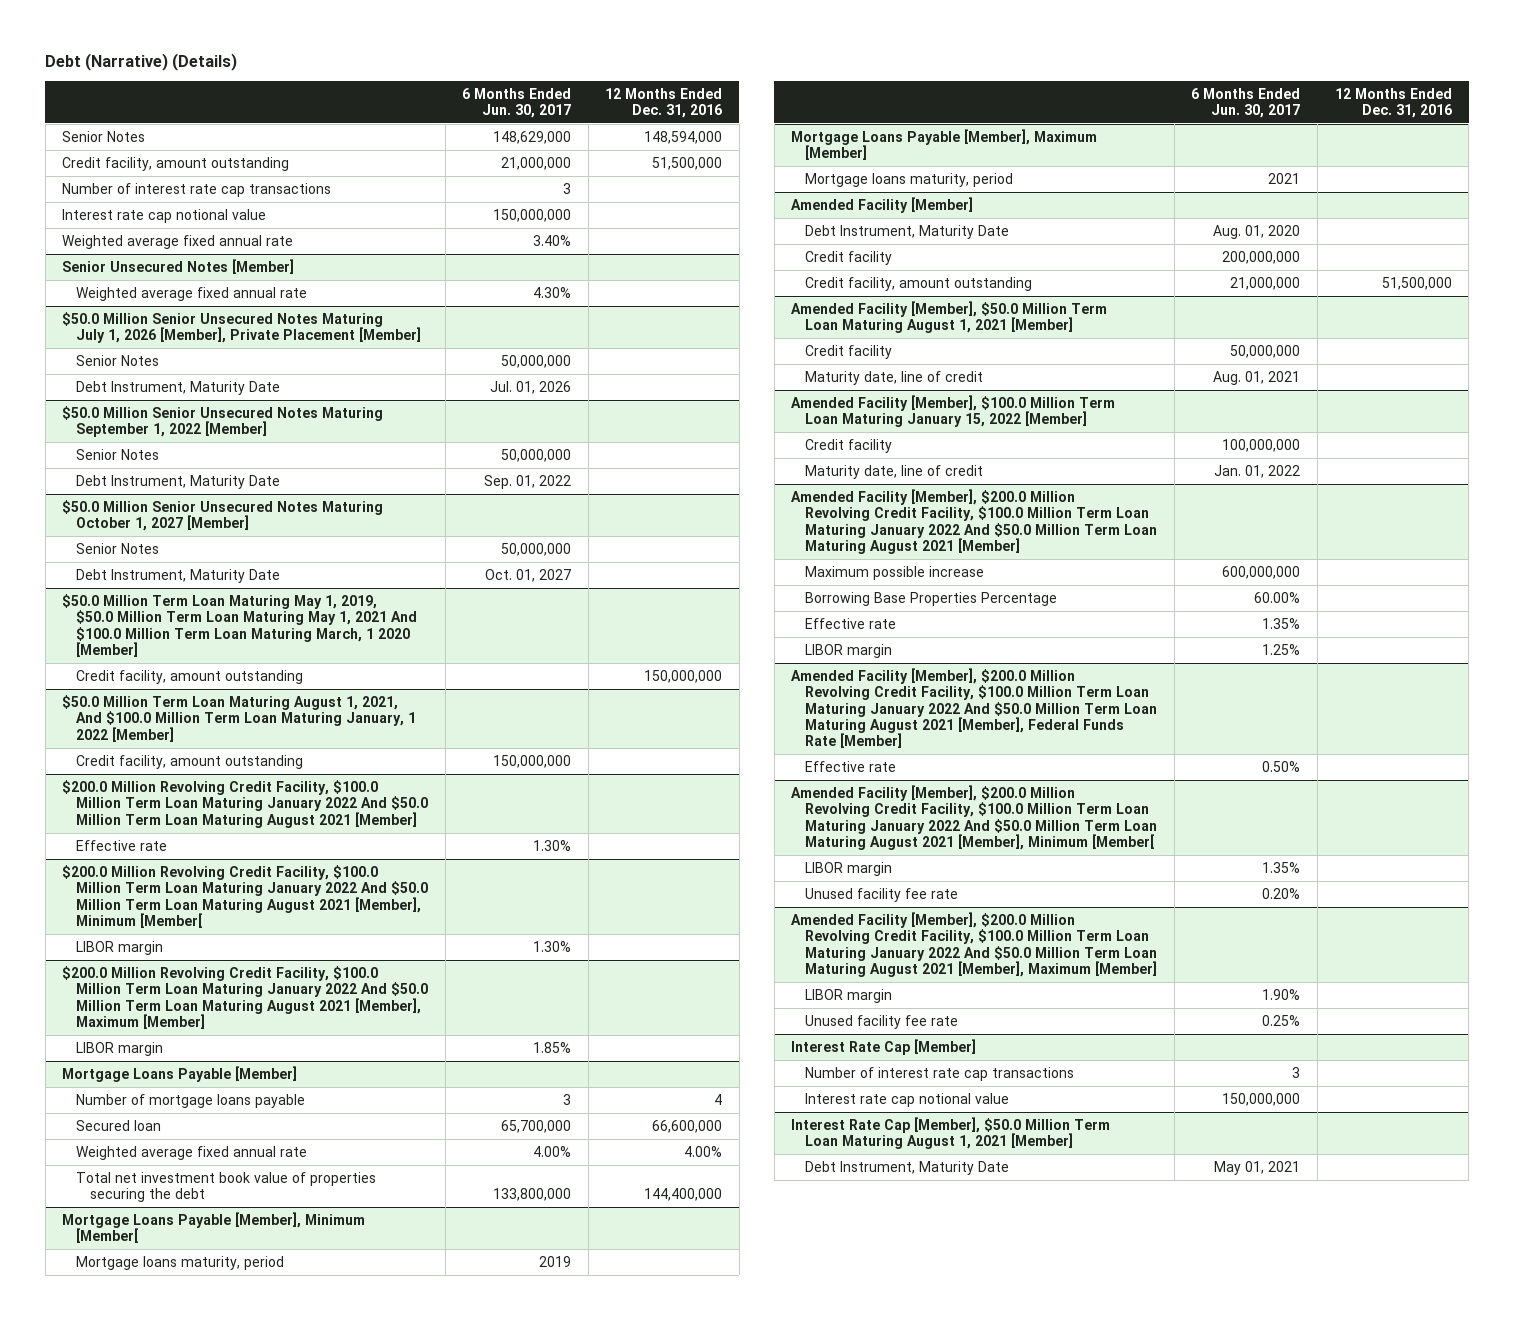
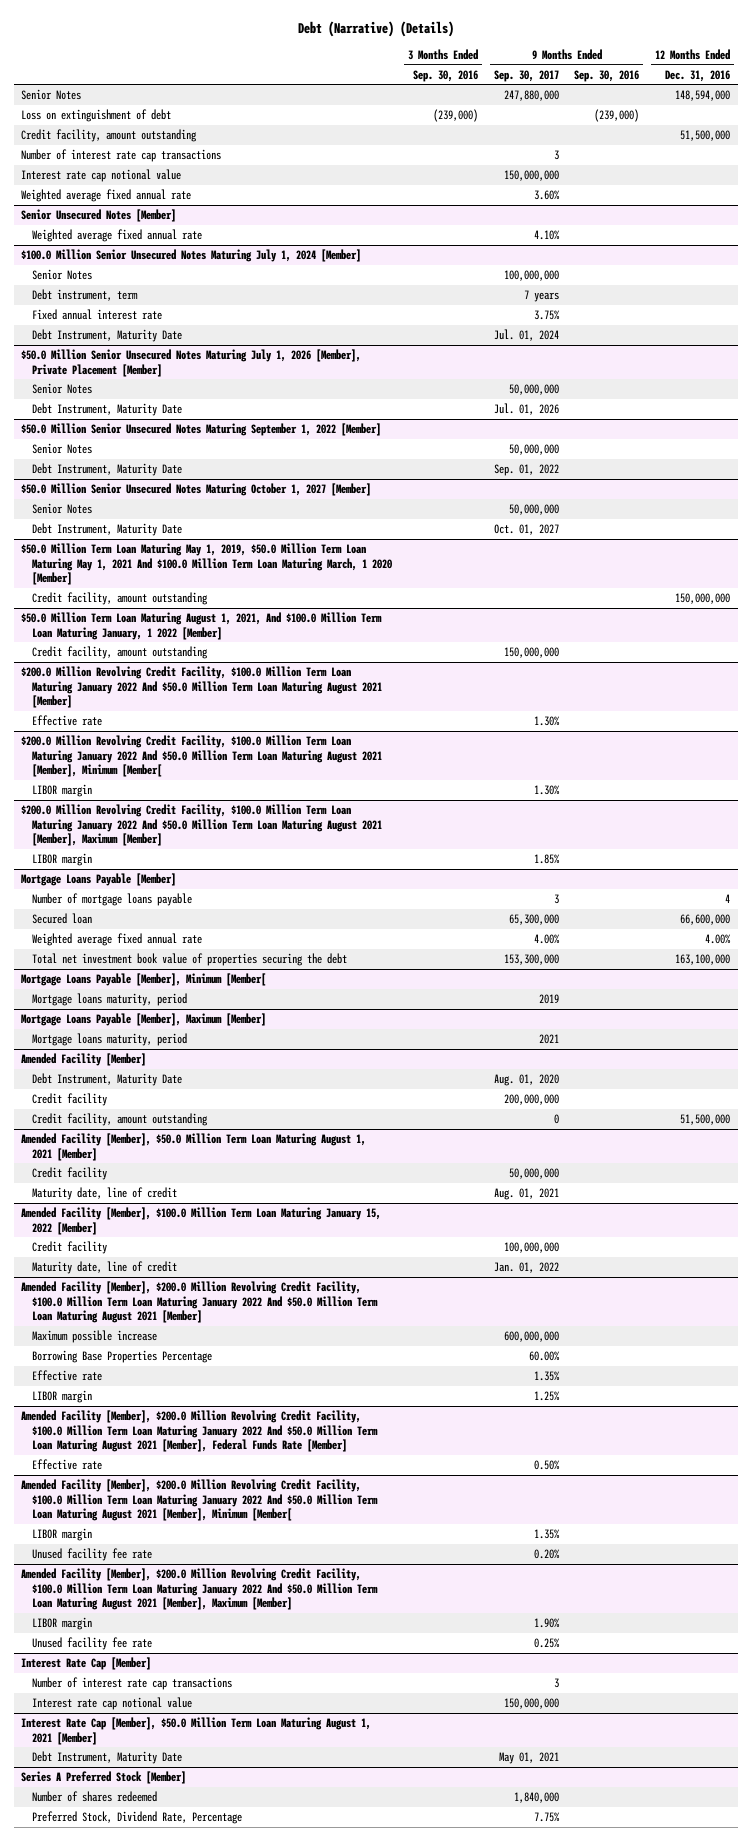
- | 6 Months Ended Jun. 30, 2017 | 12 Months Ended Dec. 31, 2016
+ | 3 Months Ended Sep. 30, 2016 | 9 Months Ended Sep. 30, 2017 | 9 Months Ended Sep. 30, 2016 | 12 Months Ended Dec. 31, 2016
+ Loss on extinguishment of debt | (239,000) | | (239,000) |
+ $100.0 Million Senior Unsecured Notes Maturing July 1, 2024 [Member]
+ Senior Notes | | 100,000,000 | |
+ Debt instrument, term | | 7 years | |
+ Fixed annual interest rate | | 3.75% | |
+ Debt Instrument, Maturity Date | | Jul. 01, 2024 | |
@ Mortgage Loans Payable [Member]
- Total net investment book value of properties securing the debt | 133,800,000 | 144,400,000
+ Total net investment book value of properties securing the debt | | 153,300,000 | | 163,100,000
+ Series A Preferred Stock [Member]
+ Number of shares redeemed | | 1,840,000 | |
+ Preferred Stock, Dividend Rate, Percentage | | 7.75% | |

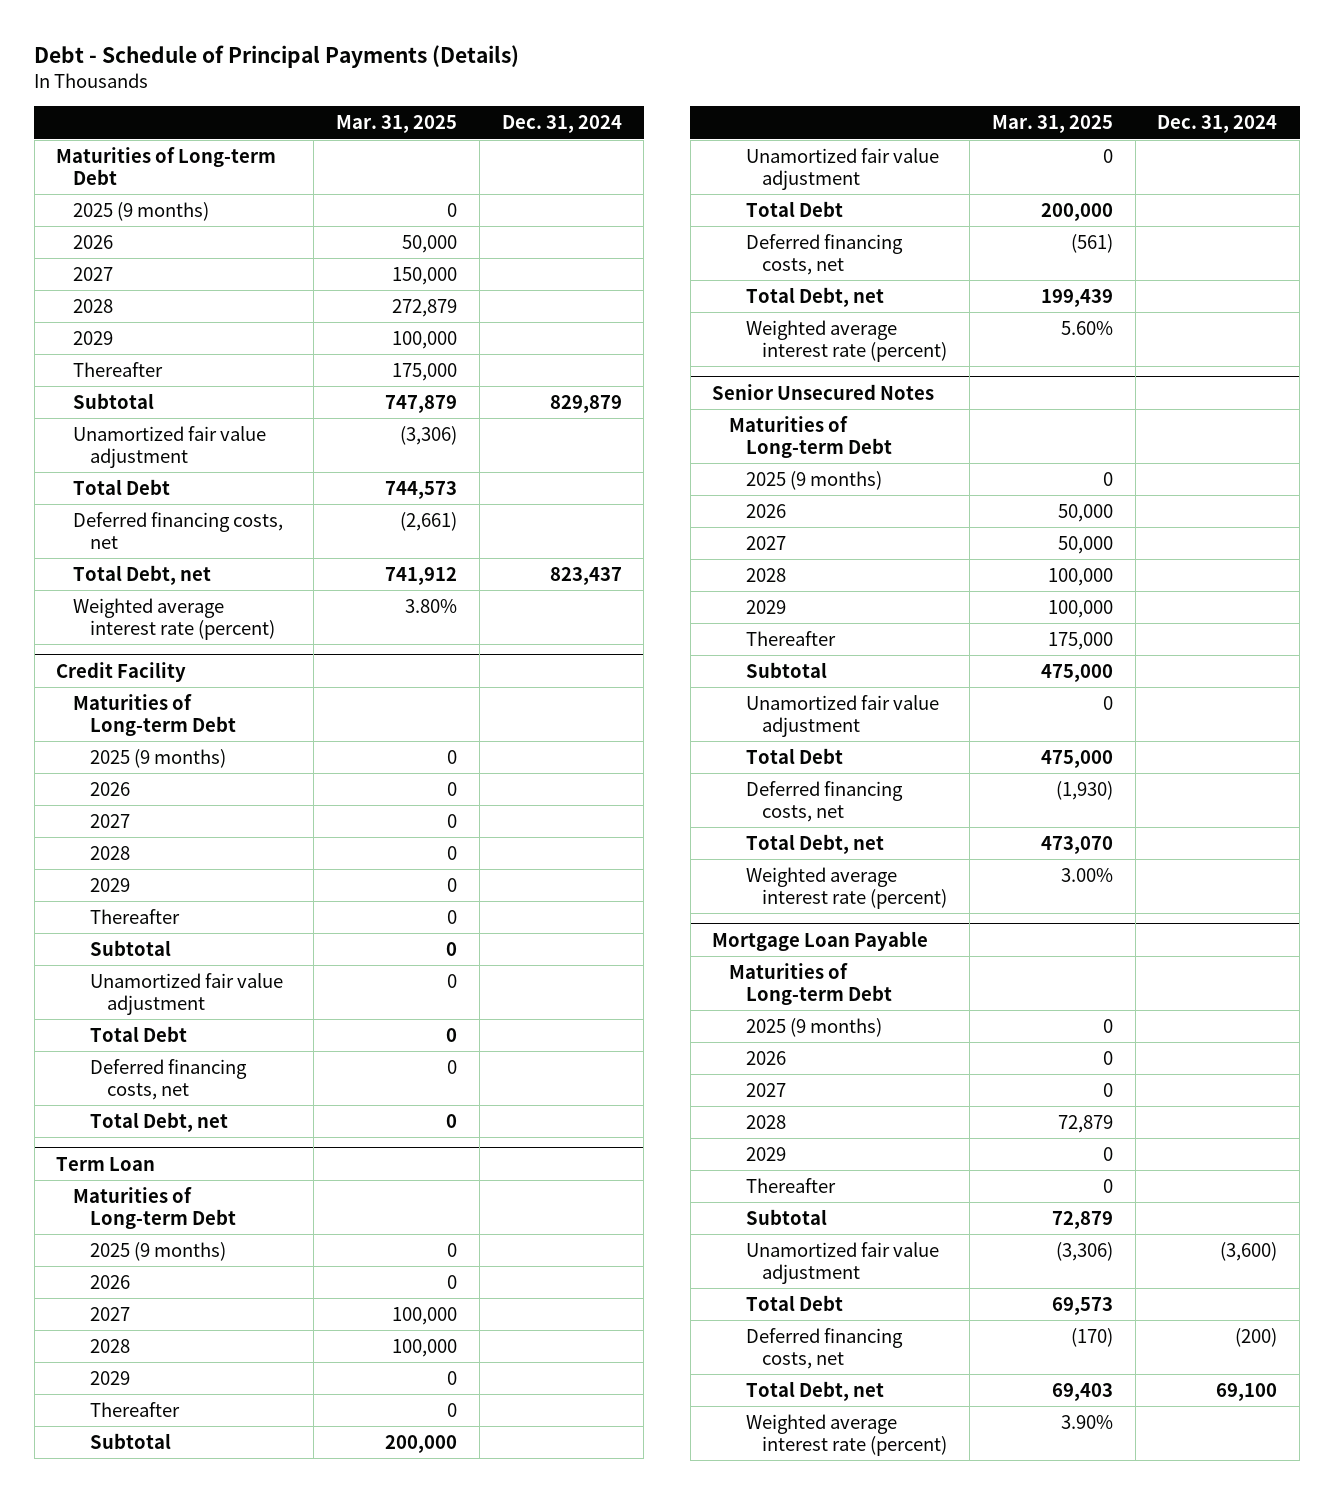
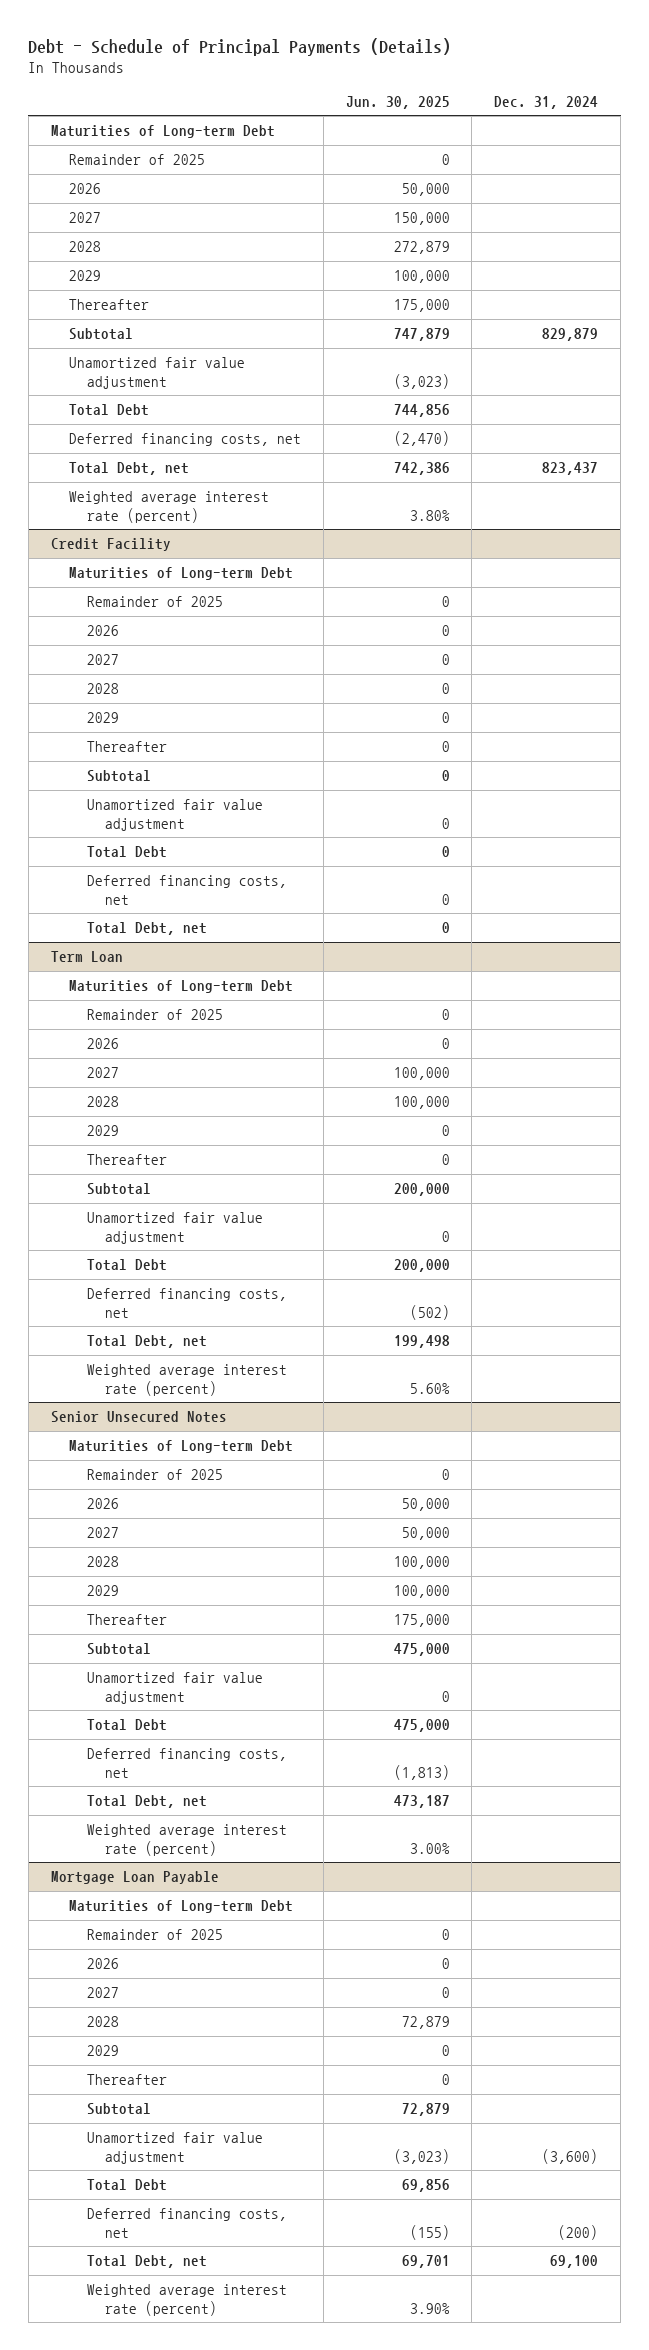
- | Mar. 31, 2025 | Dec. 31, 2024
+ | Jun. 30, 2025 | Dec. 31, 2024
- 2025 (9 months) | 0 |
+ Remainder of 2025 | 0 |
@ Credit Facility
- 2025 (9 months) | 0 |
+ Remainder of 2025 | 0 |
@ Term Loan
- 2025 (9 months) | 0 |
+ Remainder of 2025 | 0 |
@ Senior Unsecured Notes
- 2025 (9 months) | 0 |
+ Remainder of 2025 | 0 |
@ Mortgage Loan Payable
- 2025 (9 months) | 0 |
+ Remainder of 2025 | 0 |

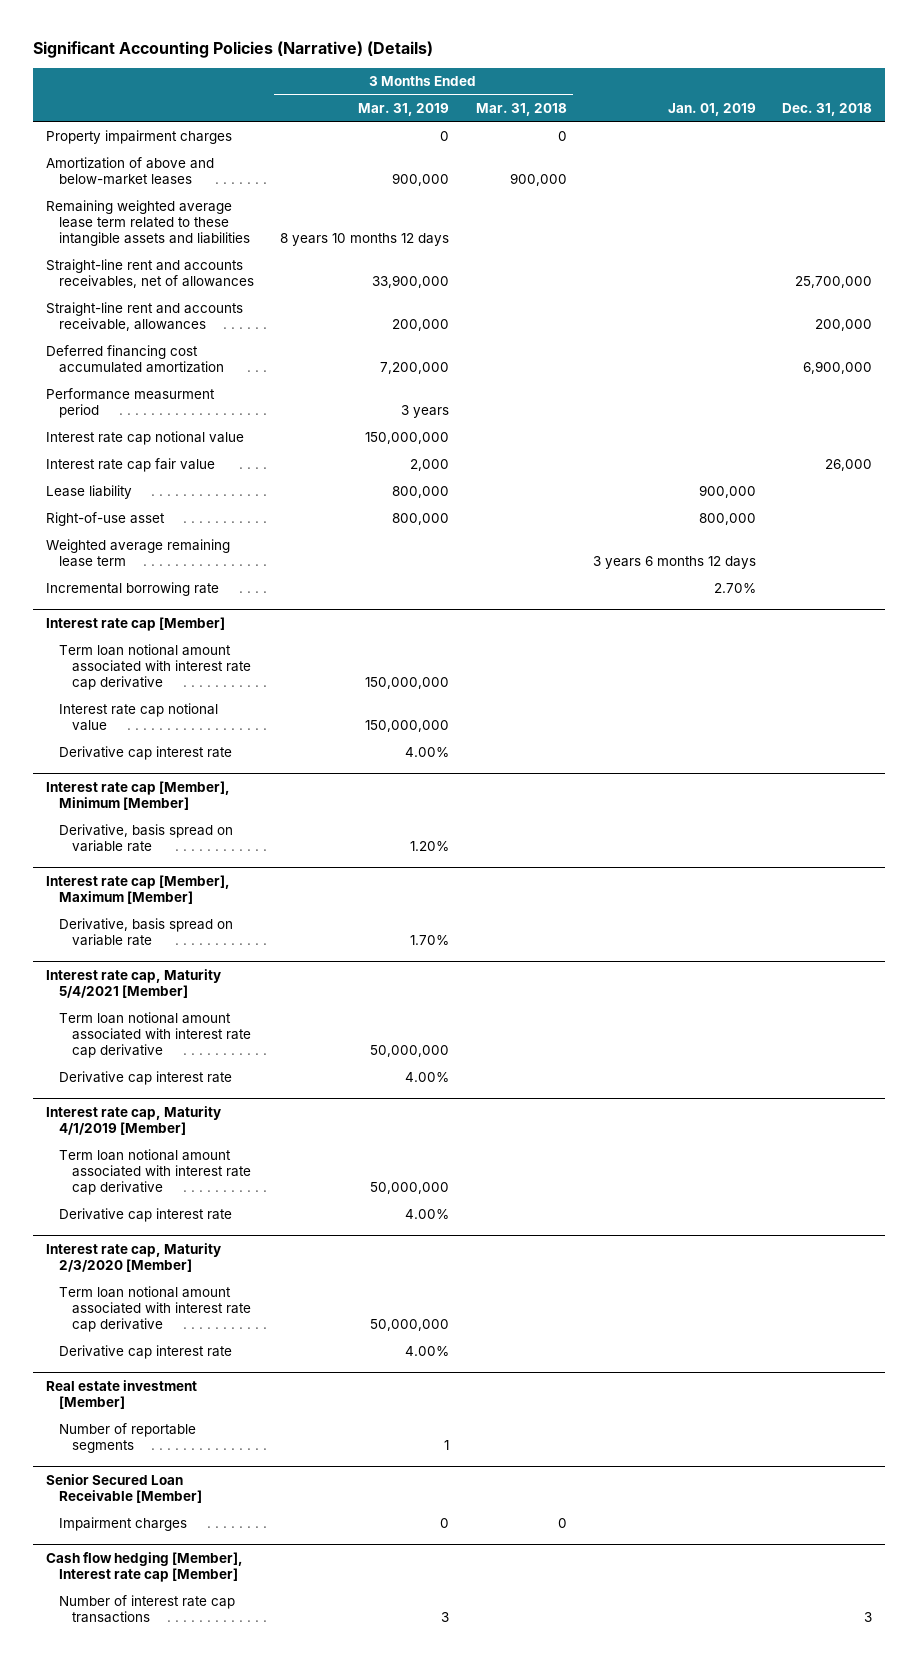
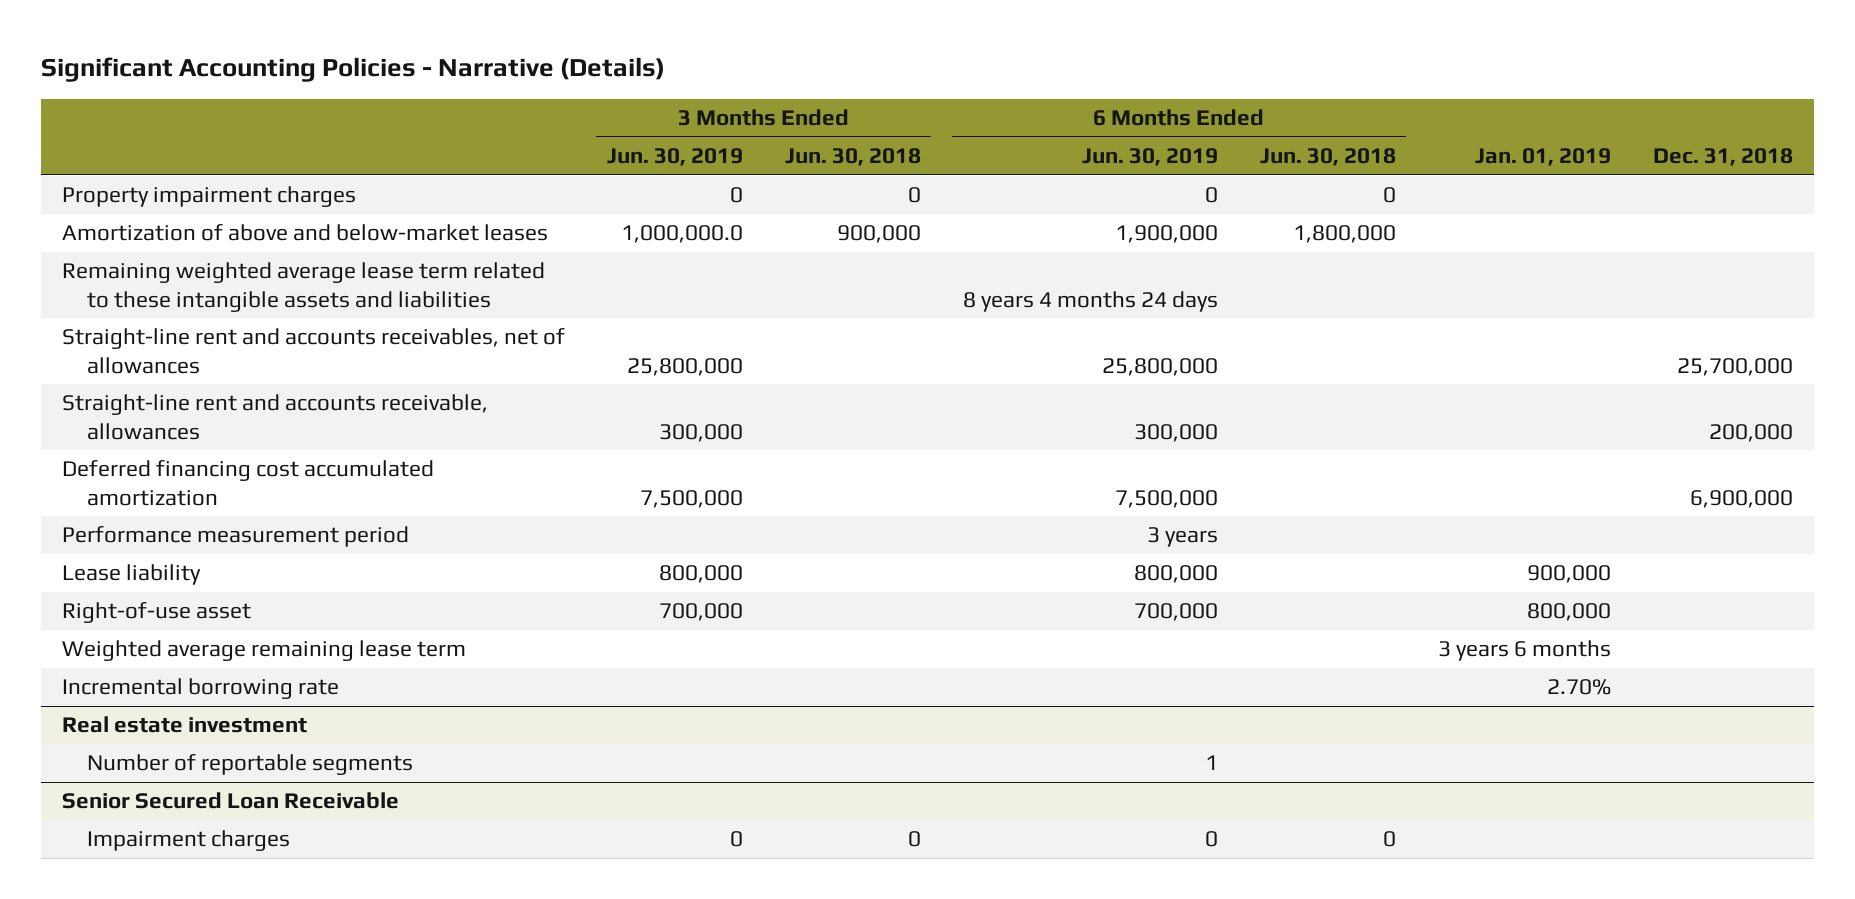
- Significant Accounting Policies (Narrative) (Details)
+ Significant Accounting Policies - Narrative (Details)
- | 3 Months Ended Mar. 31, 2019 | 3 Months Ended Mar. 31, 2018 | Jan. 01, 2019 | Dec. 31, 2018
+ | 3 Months Ended Jun. 30, 2019 | 3 Months Ended Jun. 30, 2018 | 6 Months Ended Jun. 30, 2019 | 6 Months Ended Jun. 30, 2018 | Jan. 01, 2019 | Dec. 31, 2018
- Performance measurment period | 3 years | | |
- Interest rate cap notional value | 150,000,000 | | |
- Interest rate cap fair value | 2,000 | | | 26,000
+ Performance measurement period | | | 3 years | | |
- Weighted average remaining lease term | | | 3 years 6 months 12 days |
+ Weighted average remaining lease term | | | | | 3 years 6 months |
- Interest rate cap [Member]
- Term loan notional amount associated with interest rate cap derivative | 150,000,000 | | |
- Interest rate cap notional value | 150,000,000 | | |
- Derivative cap interest rate | 4.00% | | |
- Interest rate cap [Member], Minimum [Member]
- Derivative, basis spread on variable rate | 1.20% | | |
- Interest rate cap [Member], Maximum [Member]
- Derivative, basis spread on variable rate | 1.70% | | |
- Interest rate cap, Maturity 5/4/2021 [Member]
- Term loan notional amount associated with interest rate cap derivative | 50,000,000 | | |
- Derivative cap interest rate | 4.00% | | |
- Interest rate cap, Maturity 4/1/2019 [Member]
- Term loan notional amount associated with interest rate cap derivative | 50,000,000 | | |
- Derivative cap interest rate | 4.00% | | |
- Interest rate cap, Maturity 2/3/2020 [Member]
- Term loan notional amount associated with interest rate cap derivative | 50,000,000 | | |
- Derivative cap interest rate | 4.00% | | |
- Real estate investment [Member]
+ Real estate investment
- Senior Secured Loan Receivable [Member]
+ Senior Secured Loan Receivable
- Cash flow hedging [Member], Interest rate cap [Member]
- Number of interest rate cap transactions | 3 | | | 3

